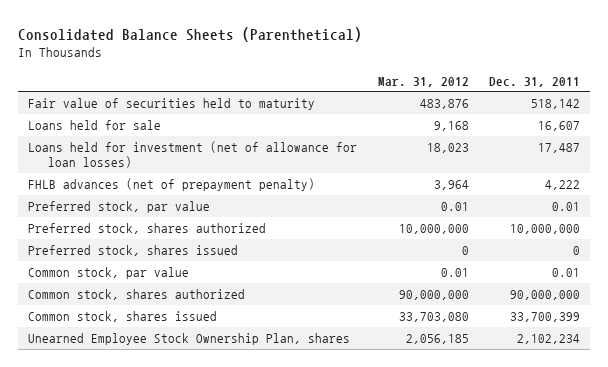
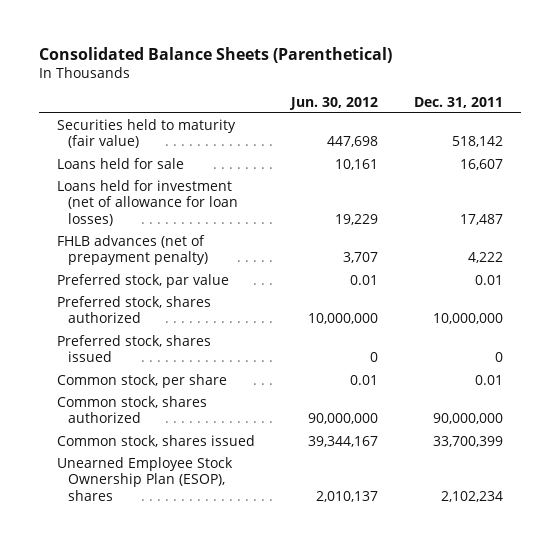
- | Mar. 31, 2012 | Dec. 31, 2011
+ | Jun. 30, 2012 | Dec. 31, 2011
- Fair value of securities held to maturity | 483,876 | 518,142
+ Securities held to maturity (fair value) | 447,698 | 518,142
- Common stock, par value | 0.01 | 0.01
+ Common stock, per share | 0.01 | 0.01
- Unearned Employee Stock Ownership Plan, shares | 2,056,185 | 2,102,234
+ Unearned Employee Stock Ownership Plan (ESOP), shares | 2,010,137 | 2,102,234

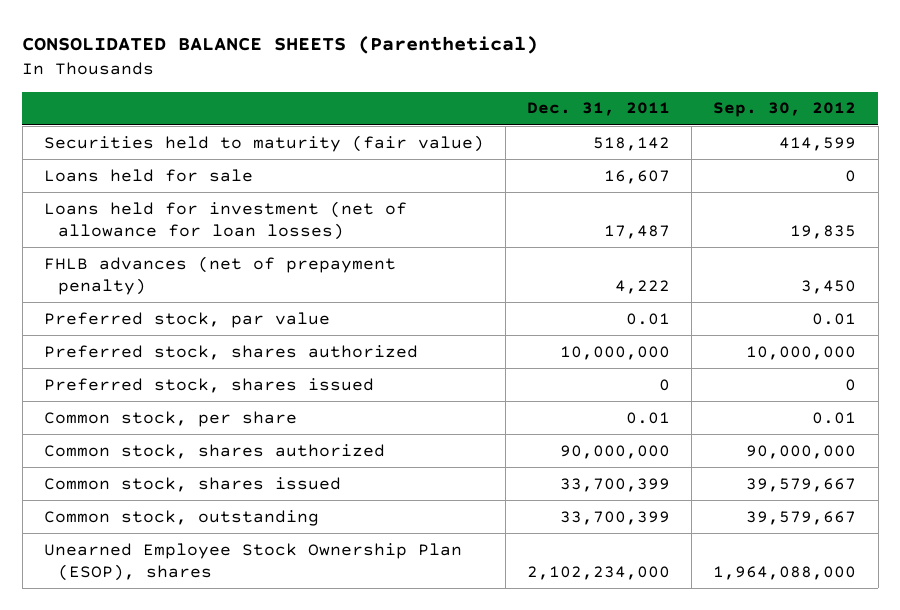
- Consolidated Balance Sheets (Parenthetical)
+ CONSOLIDATED BALANCE SHEETS (Parenthetical)
- | Jun. 30, 2012 | Dec. 31, 2011
+ | Dec. 31, 2011 | Sep. 30, 2012
- Unearned Employee Stock Ownership Plan (ESOP), shares | 2,010,137 | 2,102,234
+ Common stock, outstanding | 33,700,399 | 39,579,667
+ Unearned Employee Stock Ownership Plan (ESOP), shares | 2,102,234,000 | 1,964,088,000

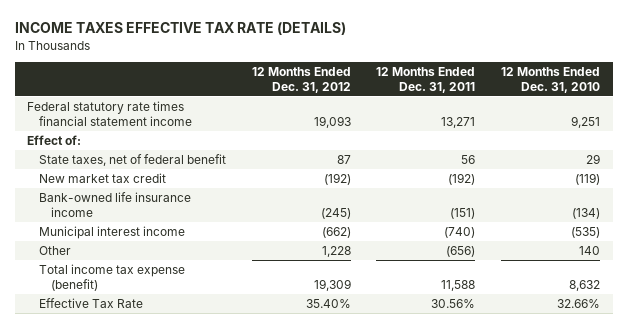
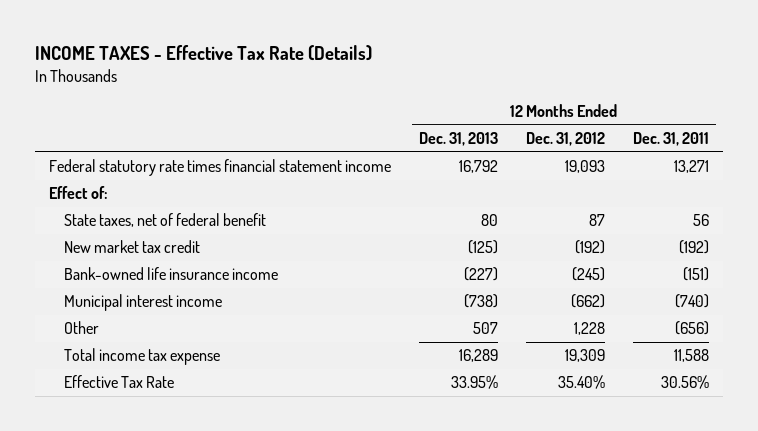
- INCOME TAXES EFFECTIVE TAX RATE (DETAILS)
+ INCOME TAXES - Effective Tax Rate (Details)
- | 12 Months Ended Dec. 31, 2012 | 12 Months Ended Dec. 31, 2011 | 12 Months Ended Dec. 31, 2010
+ | 12 Months Ended Dec. 31, 2013 | 12 Months Ended Dec. 31, 2012 | 12 Months Ended Dec. 31, 2011
- Total income tax expense (benefit) | 19,309 | 11,588 | 8,632
+ Total income tax expense | 16,289 | 19,309 | 11,588

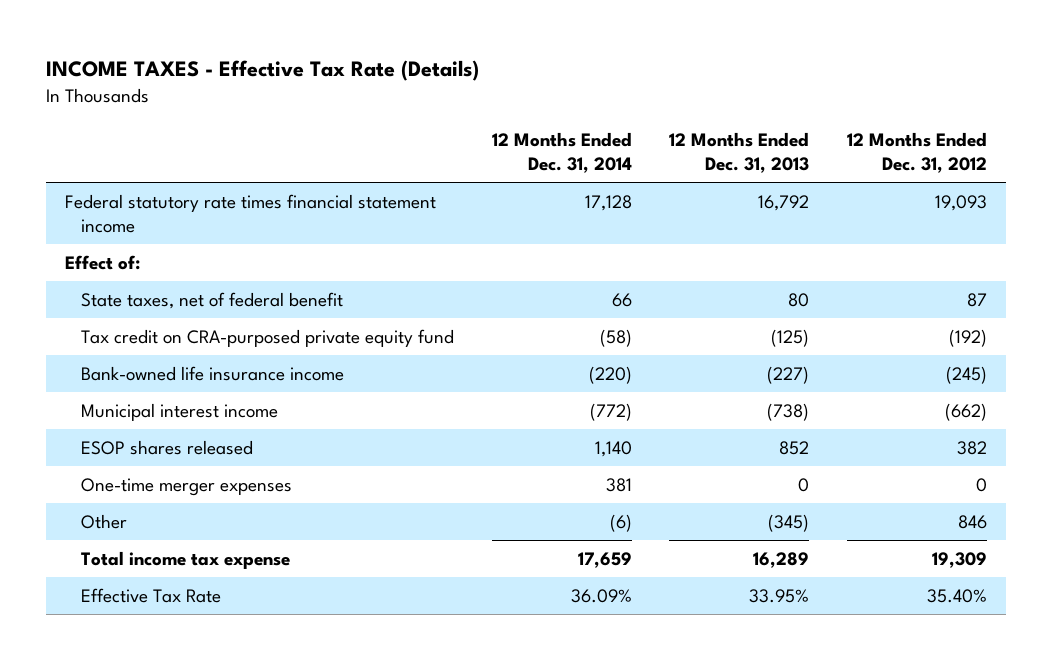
- | 12 Months Ended Dec. 31, 2013 | 12 Months Ended Dec. 31, 2012 | 12 Months Ended Dec. 31, 2011
+ | 12 Months Ended Dec. 31, 2014 | 12 Months Ended Dec. 31, 2013 | 12 Months Ended Dec. 31, 2012
- New market tax credit | (125) | (192) | (192)
+ Tax credit on CRA-purposed private equity fund | (58) | (125) | (192)
- Other | 507 | 1,228 | (656)
+ ESOP shares released | 1,140 | 852 | 382
+ One-time merger expenses | 381 | 0 | 0
+ Other | (6) | (345) | 846

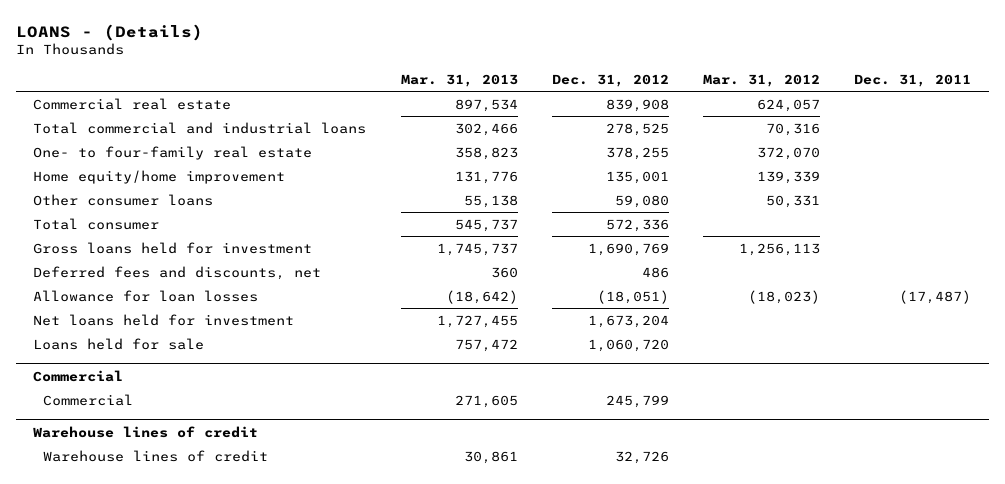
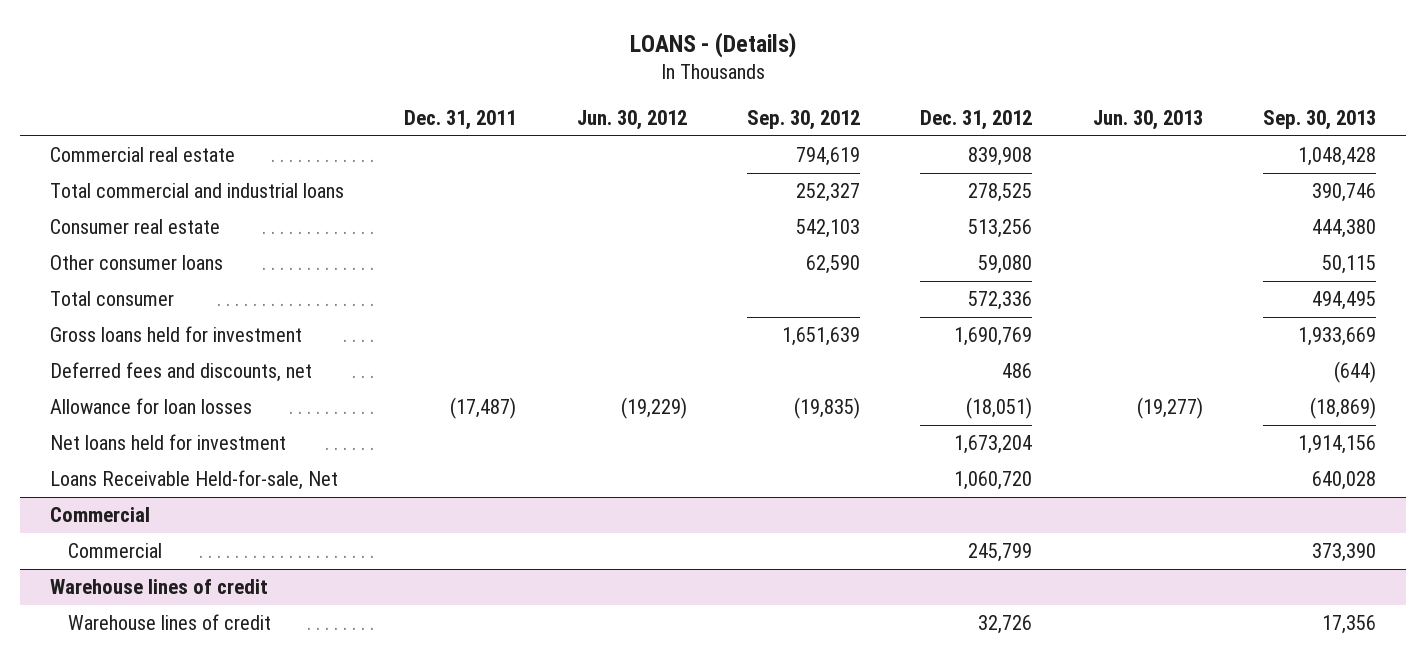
- | Mar. 31, 2013 | Dec. 31, 2012 | Mar. 31, 2012 | Dec. 31, 2011
+ | Dec. 31, 2011 | Jun. 30, 2012 | Sep. 30, 2012 | Dec. 31, 2012 | Jun. 30, 2013 | Sep. 30, 2013
- One- to four-family real estate | 358,823 | 378,255 | 372,070 |
- Home equity/home improvement | 131,776 | 135,001 | 139,339 |
+ Consumer real estate | | | 542,103 | 513,256 | | 444,380
- Loans held for sale | 757,472 | 1,060,720 | |
+ Loans Receivable Held-for-sale, Net | | | | 1,060,720 | | 640,028

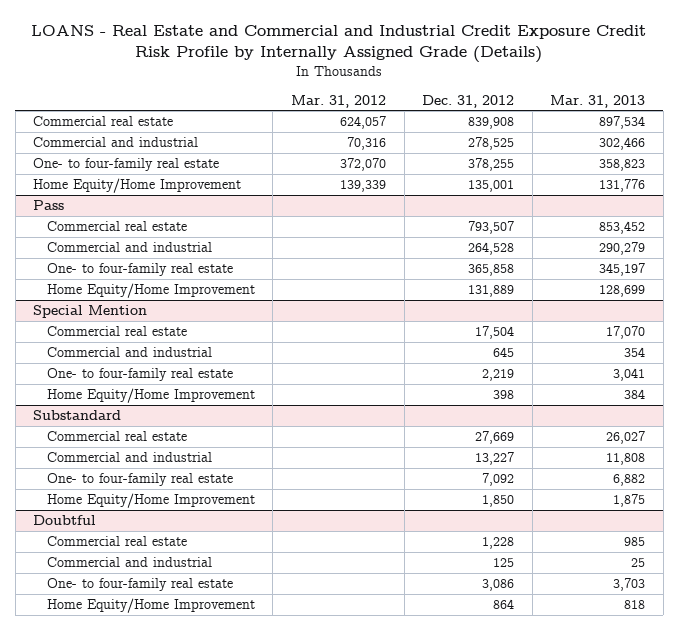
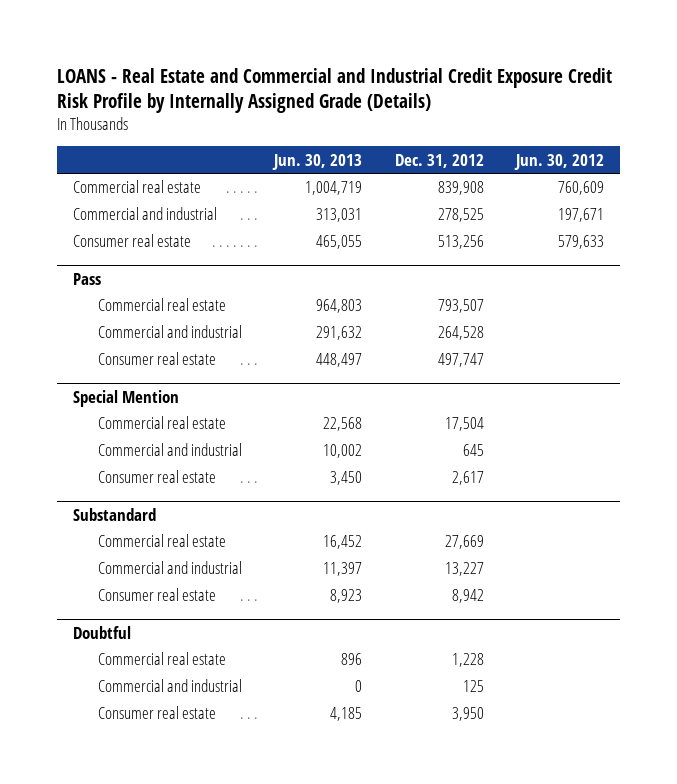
- | Mar. 31, 2012 | Dec. 31, 2012 | Mar. 31, 2013
+ | Jun. 30, 2013 | Dec. 31, 2012 | Jun. 30, 2012
- One- to four-family real estate | 372,070 | 378,255 | 358,823
- Home Equity/Home Improvement | 139,339 | 135,001 | 131,776
+ Consumer real estate | 465,055 | 513,256 | 579,633
@ Pass
- One- to four-family real estate | | 365,858 | 345,197
- Home Equity/Home Improvement | | 131,889 | 128,699
+ Consumer real estate | 448,497 | 497,747 |
@ Special Mention
- One- to four-family real estate | | 2,219 | 3,041
- Home Equity/Home Improvement | | 398 | 384
+ Consumer real estate | 3,450 | 2,617 |
@ Substandard
- One- to four-family real estate | | 7,092 | 6,882
- Home Equity/Home Improvement | | 1,850 | 1,875
+ Consumer real estate | 8,923 | 8,942 |
@ Doubtful
- One- to four-family real estate | | 3,086 | 3,703
- Home Equity/Home Improvement | | 864 | 818
+ Consumer real estate | 4,185 | 3,950 |

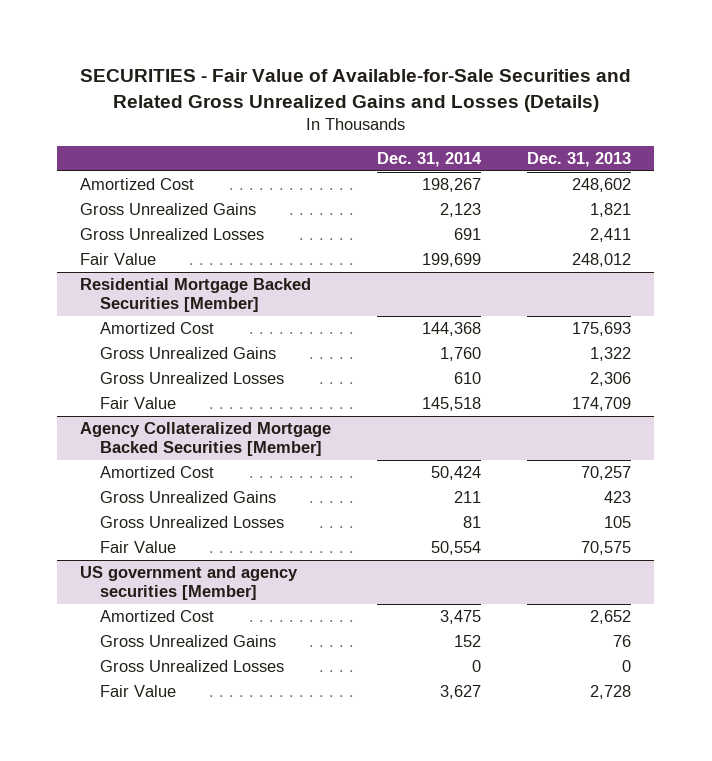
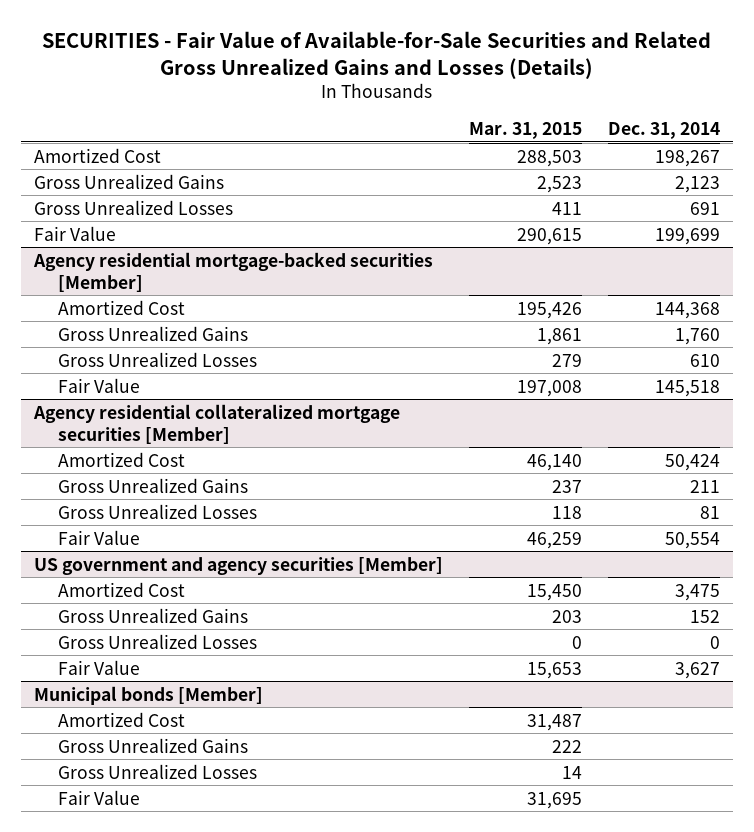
- | Dec. 31, 2014 | Dec. 31, 2013
+ | Mar. 31, 2015 | Dec. 31, 2014
- Residential Mortgage Backed Securities [Member]
+ Agency residential mortgage-backed securities [Member]
- Agency Collateralized Mortgage Backed Securities [Member]
+ Agency residential collateralized mortgage securities [Member]
+ Municipal bonds [Member]
+ Amortized Cost | 31,487 |
+ Gross Unrealized Gains | 222 |
+ Gross Unrealized Losses | 14 |
+ Fair Value | 31,695 |

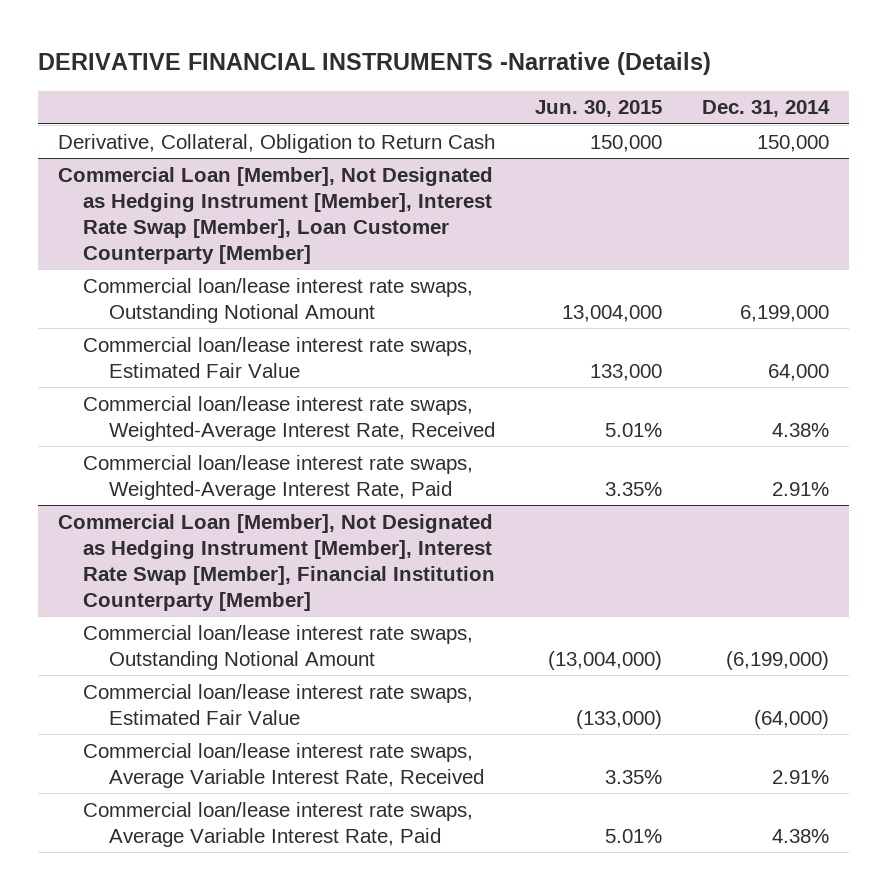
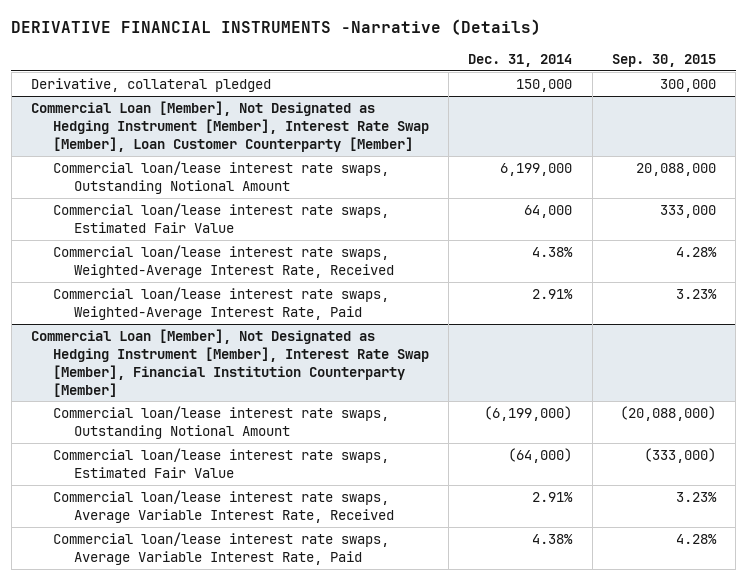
- | Jun. 30, 2015 | Dec. 31, 2014
+ | Dec. 31, 2014 | Sep. 30, 2015
- Derivative, Collateral, Obligation to Return Cash | 150,000 | 150,000
+ Derivative, collateral pledged | 150,000 | 300,000

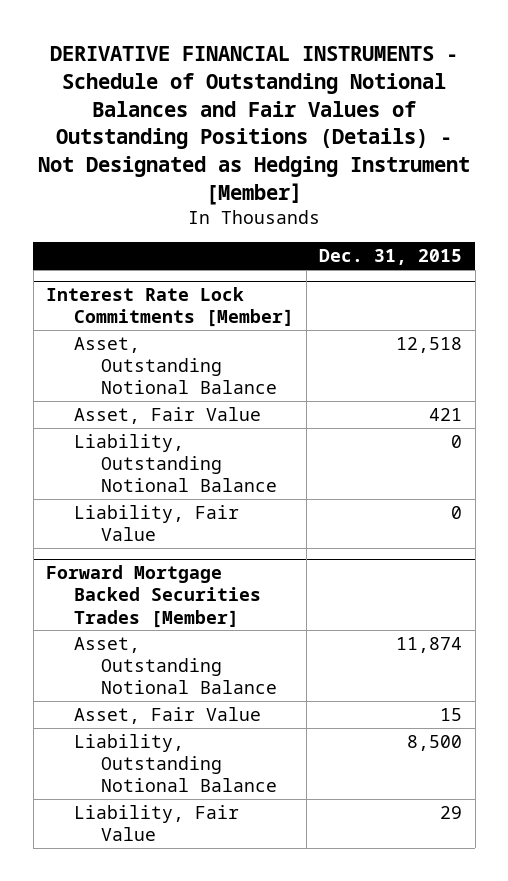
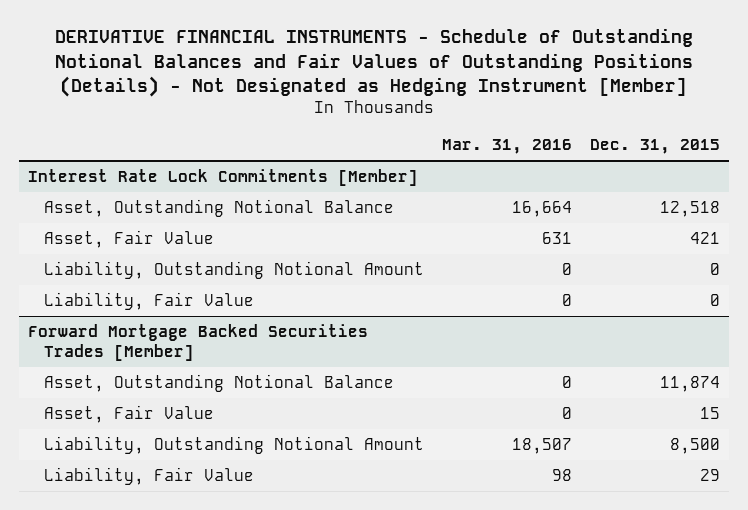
- | Dec. 31, 2015
+ | Mar. 31, 2016 | Dec. 31, 2015
@ Interest Rate Lock Commitments [Member]
- Liability, Outstanding Notional Balance | 0
+ Liability, Outstanding Notional Amount | 0 | 0
@ Forward Mortgage Backed Securities Trades [Member]
- Liability, Outstanding Notional Balance | 8,500
+ Liability, Outstanding Notional Amount | 18,507 | 8,500

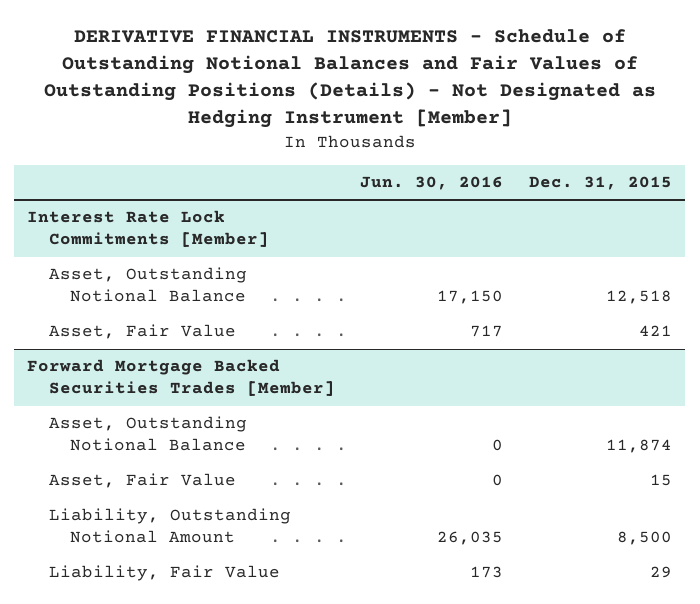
- | Mar. 31, 2016 | Dec. 31, 2015
+ | Jun. 30, 2016 | Dec. 31, 2015
@ Interest Rate Lock Commitments [Member]
- Liability, Outstanding Notional Amount | 0 | 0
- Liability, Fair Value | 0 | 0

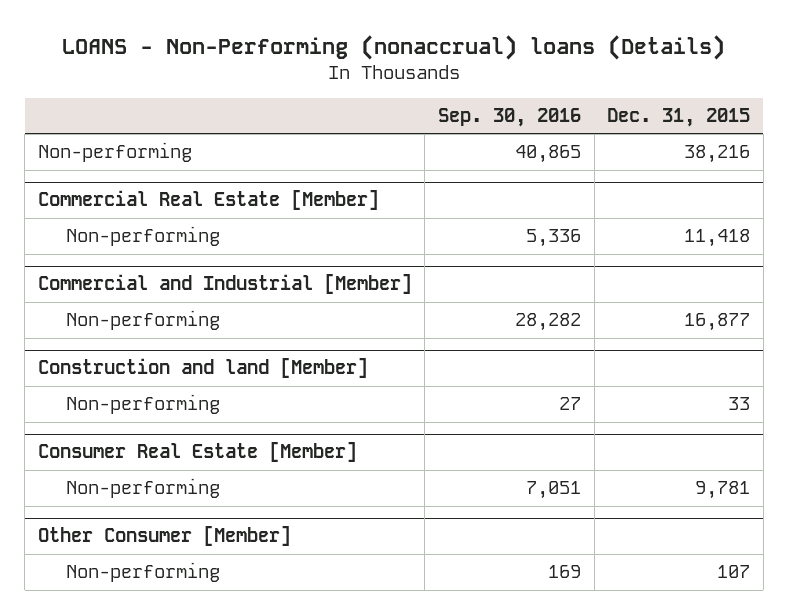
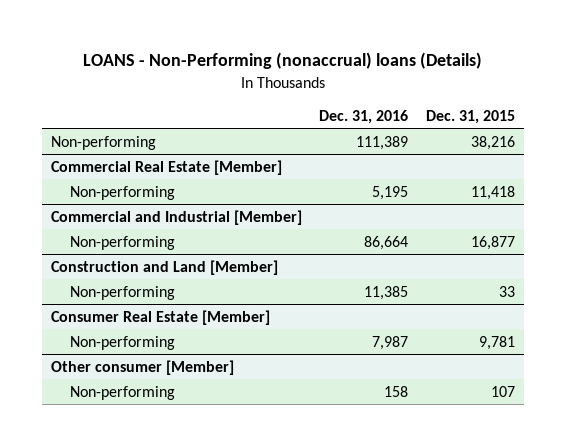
- | Sep. 30, 2016 | Dec. 31, 2015
+ | Dec. 31, 2016 | Dec. 31, 2015
- Construction and land [Member]
+ Construction and Land [Member]
- Other Consumer [Member]
+ Other consumer [Member]

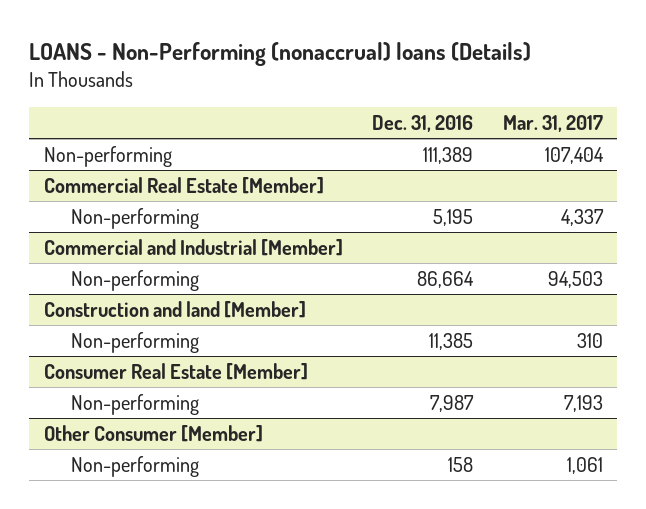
- | Dec. 31, 2016 | Dec. 31, 2015
+ | Dec. 31, 2016 | Mar. 31, 2017
- Construction and Land [Member]
+ Construction and land [Member]
- Other consumer [Member]
+ Other Consumer [Member]

